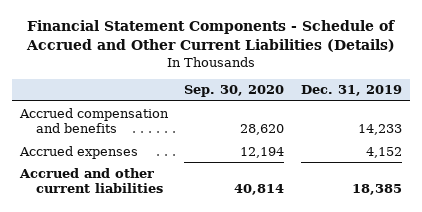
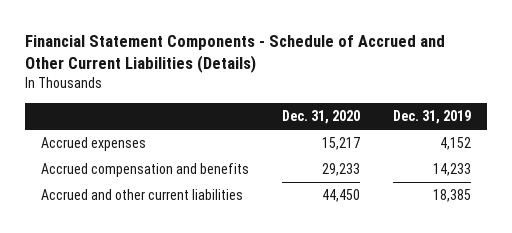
- | Sep. 30, 2020 | Dec. 31, 2019
+ | Dec. 31, 2020 | Dec. 31, 2019
moved down: Accrued compensation and benefits | 29,233 | 14,233

